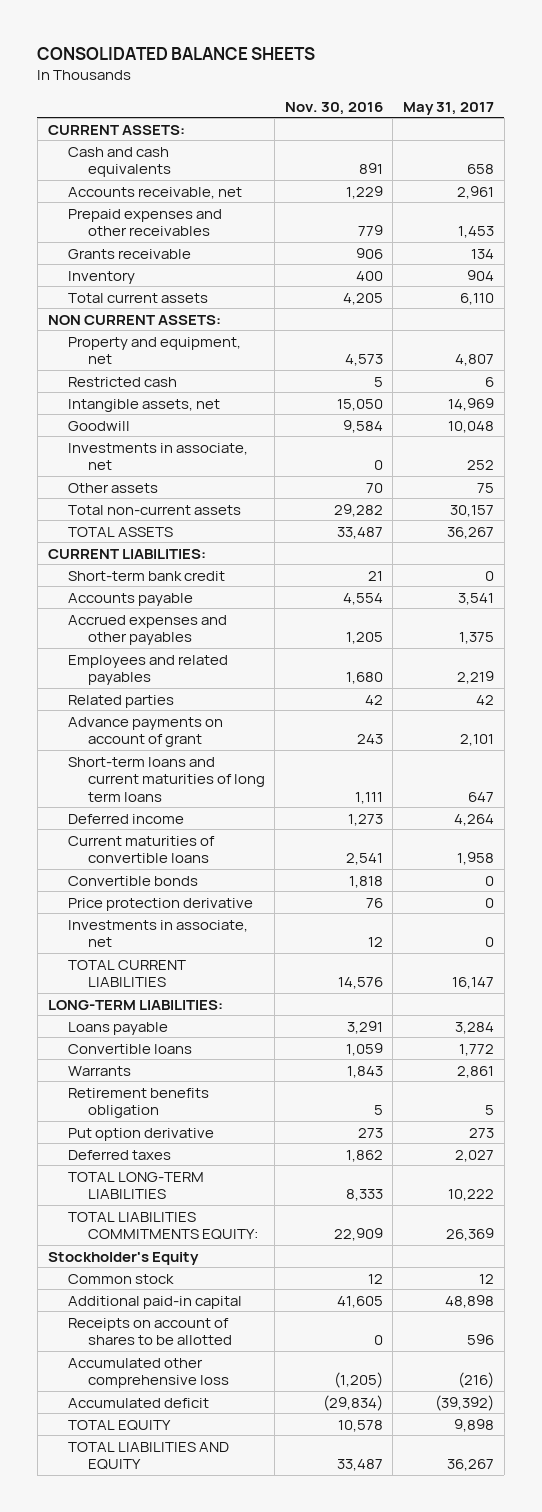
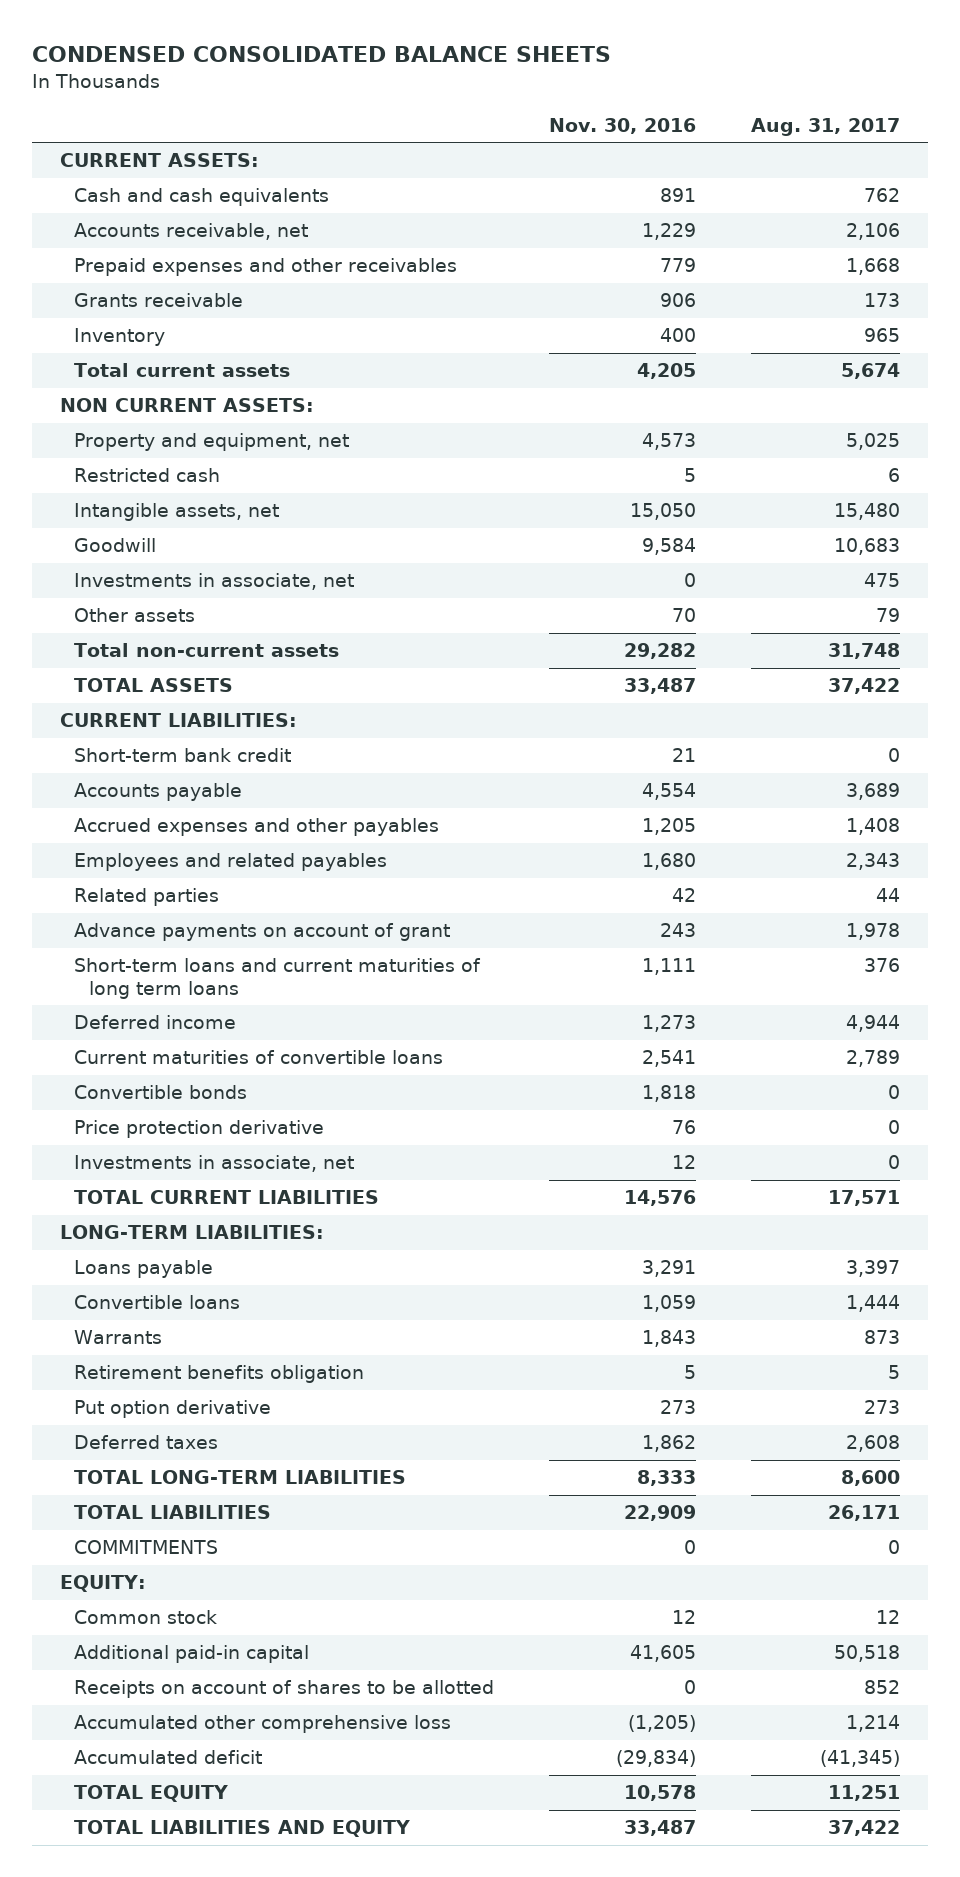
- CONSOLIDATED BALANCE SHEETS
+ CONDENSED CONSOLIDATED BALANCE SHEETS
- | Nov. 30, 2016 | May 31, 2017
+ | Nov. 30, 2016 | Aug. 31, 2017
- TOTAL LIABILITIES COMMITMENTS EQUITY: | 22,909 | 26,369
- Stockholder's Equity
+ TOTAL LIABILITIES | 22,909 | 26,171
+ COMMITMENTS | 0 | 0
+ EQUITY:

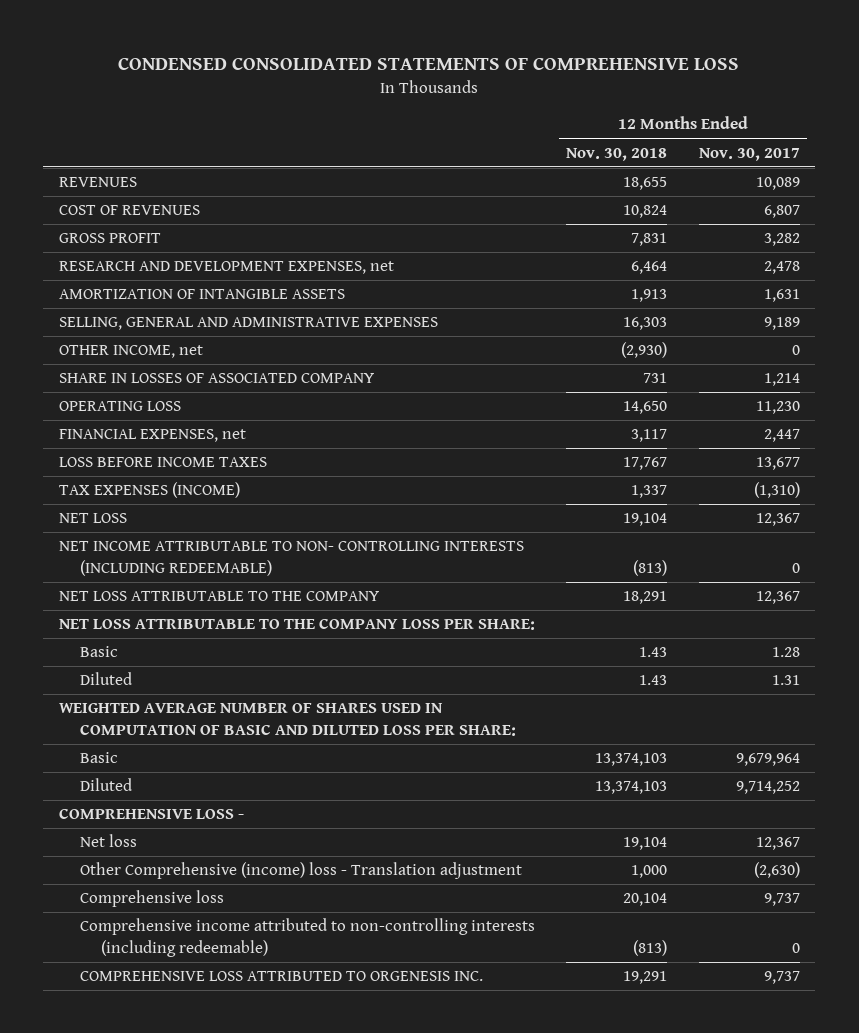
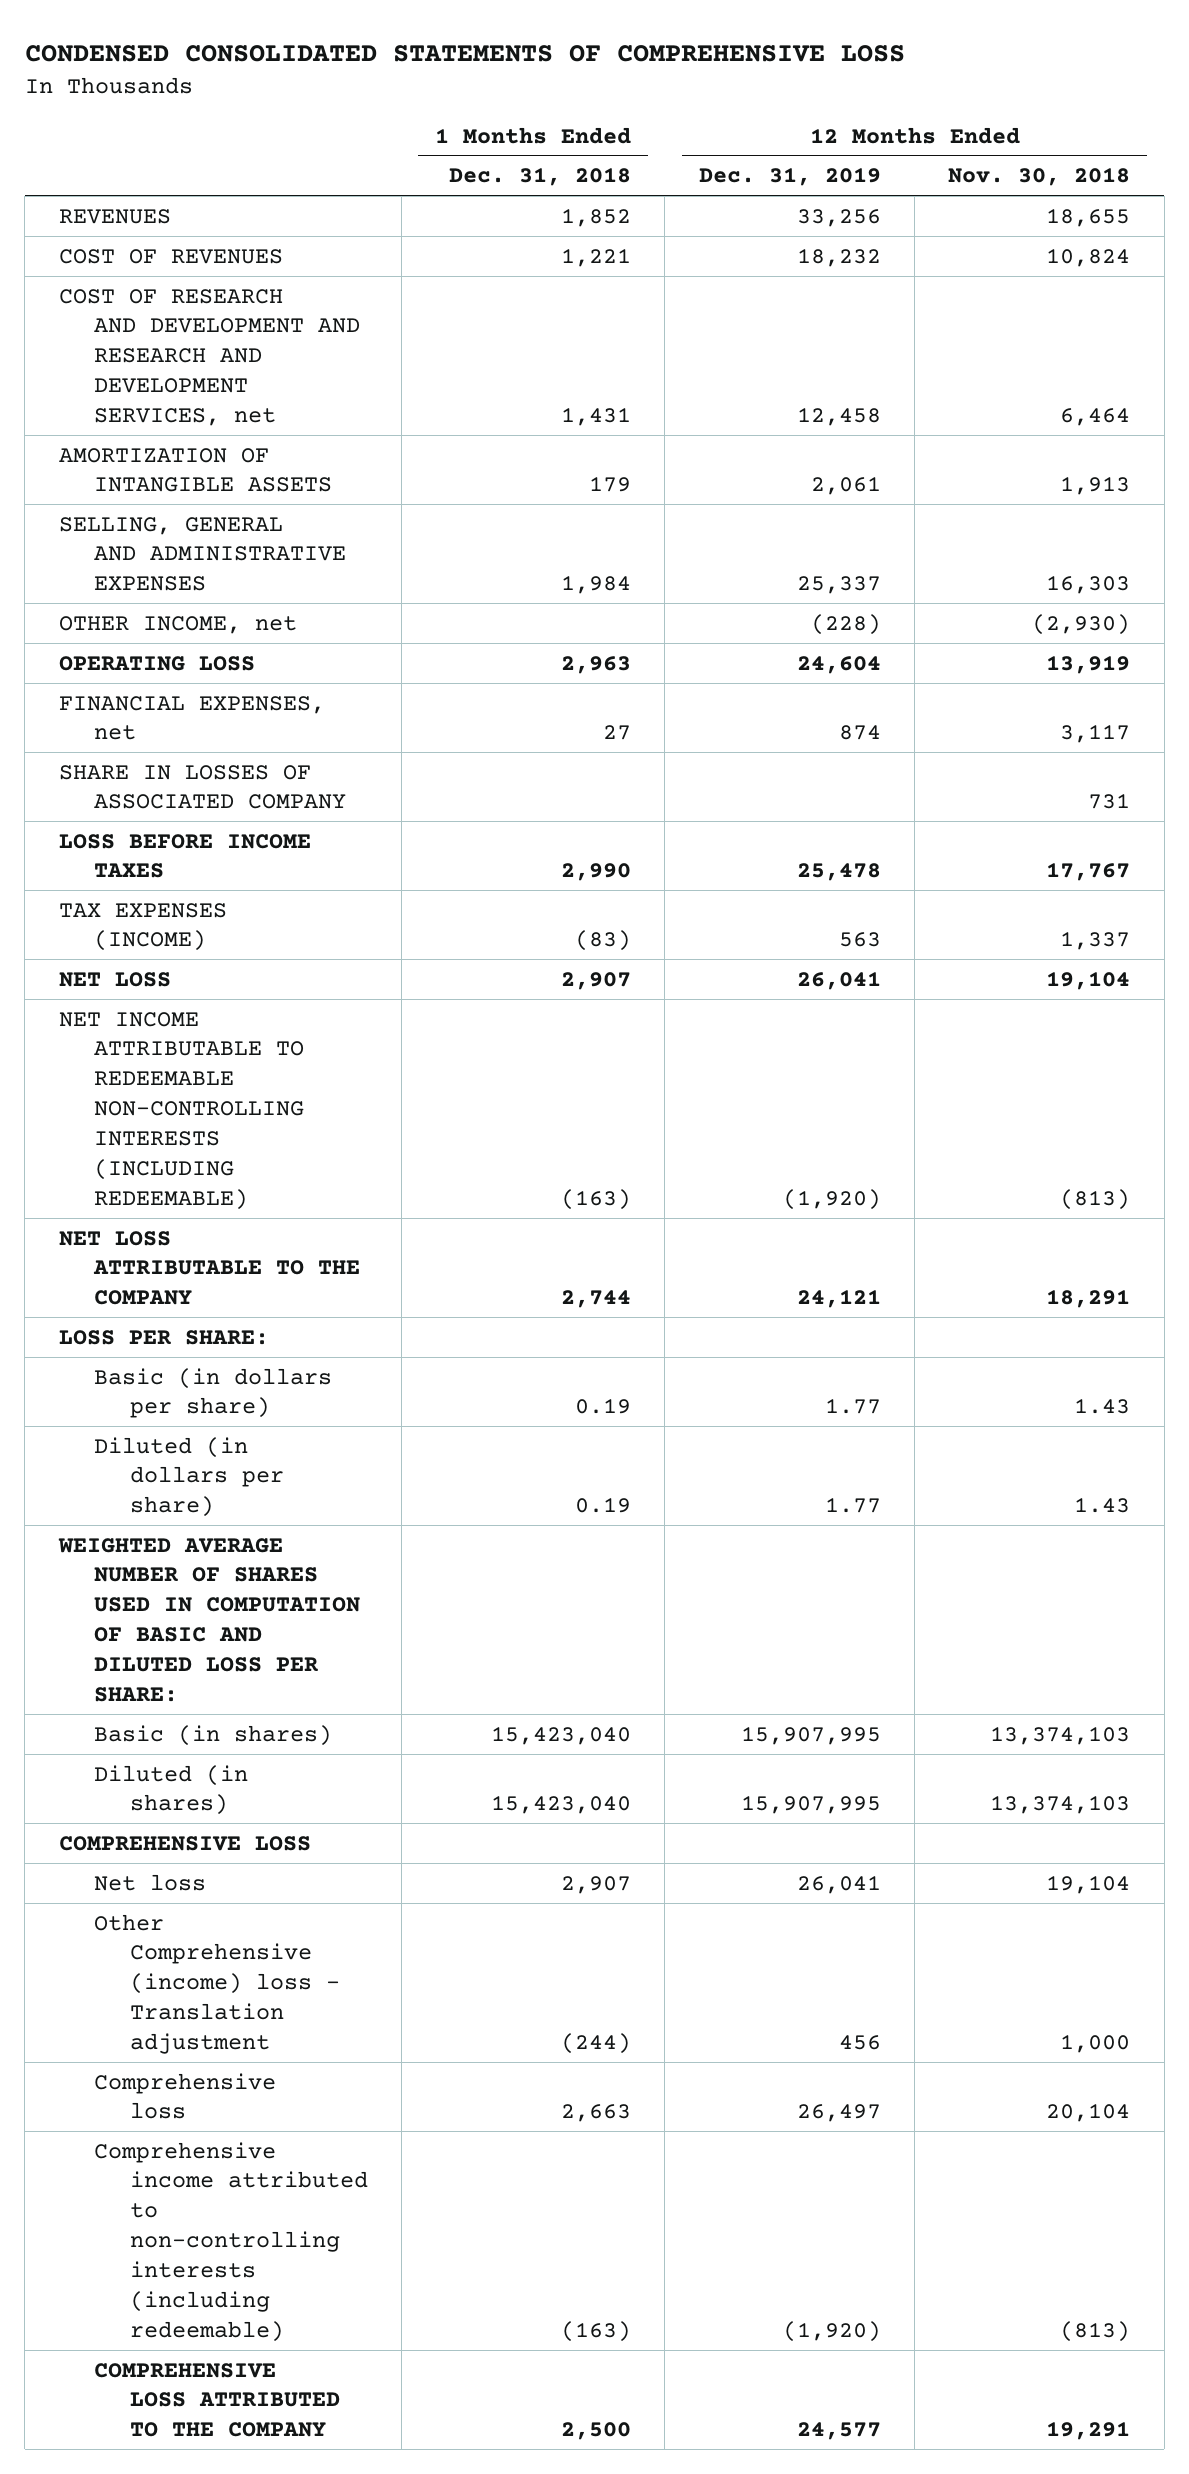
- | 12 Months Ended Nov. 30, 2018 | 12 Months Ended Nov. 30, 2017
+ | 1 Months Ended Dec. 31, 2018 | 12 Months Ended Dec. 31, 2019 | 12 Months Ended Nov. 30, 2018
- GROSS PROFIT | 7,831 | 3,282
- RESEARCH AND DEVELOPMENT EXPENSES, net | 6,464 | 2,478
+ COST OF RESEARCH AND DEVELOPMENT AND RESEARCH AND DEVELOPMENT SERVICES, net | 1,431 | 12,458 | 6,464
- OPERATING LOSS | 14,650 | 11,230
+ OPERATING LOSS | 2,963 | 24,604 | 13,919
moved down: SHARE IN LOSSES OF ASSOCIATED COMPANY | | | 731
- NET INCOME ATTRIBUTABLE TO NON- CONTROLLING INTERESTS (INCLUDING REDEEMABLE) | (813) | 0
+ NET INCOME ATTRIBUTABLE TO REDEEMABLE NON-CONTROLLING INTERESTS (INCLUDING REDEEMABLE) | (163) | (1,920) | (813)
- NET LOSS ATTRIBUTABLE TO THE COMPANY LOSS PER SHARE:
- Basic | 1.43 | 1.28
- Diluted | 1.43 | 1.31
+ LOSS PER SHARE:
+ Basic (in dollars per share) | 0.19 | 1.77 | 1.43
+ Diluted (in dollars per share) | 0.19 | 1.77 | 1.43
- Basic | 13,374,103 | 9,679,964
- Diluted | 13,374,103 | 9,714,252
- COMPREHENSIVE LOSS -
+ Basic (in shares) | 15,423,040 | 15,907,995 | 13,374,103
+ Diluted (in shares) | 15,423,040 | 15,907,995 | 13,374,103
+ COMPREHENSIVE LOSS
- COMPREHENSIVE LOSS ATTRIBUTED TO ORGENESIS INC. | 19,291 | 9,737
+ COMPREHENSIVE LOSS ATTRIBUTED TO THE COMPANY | 2,500 | 24,577 | 19,291

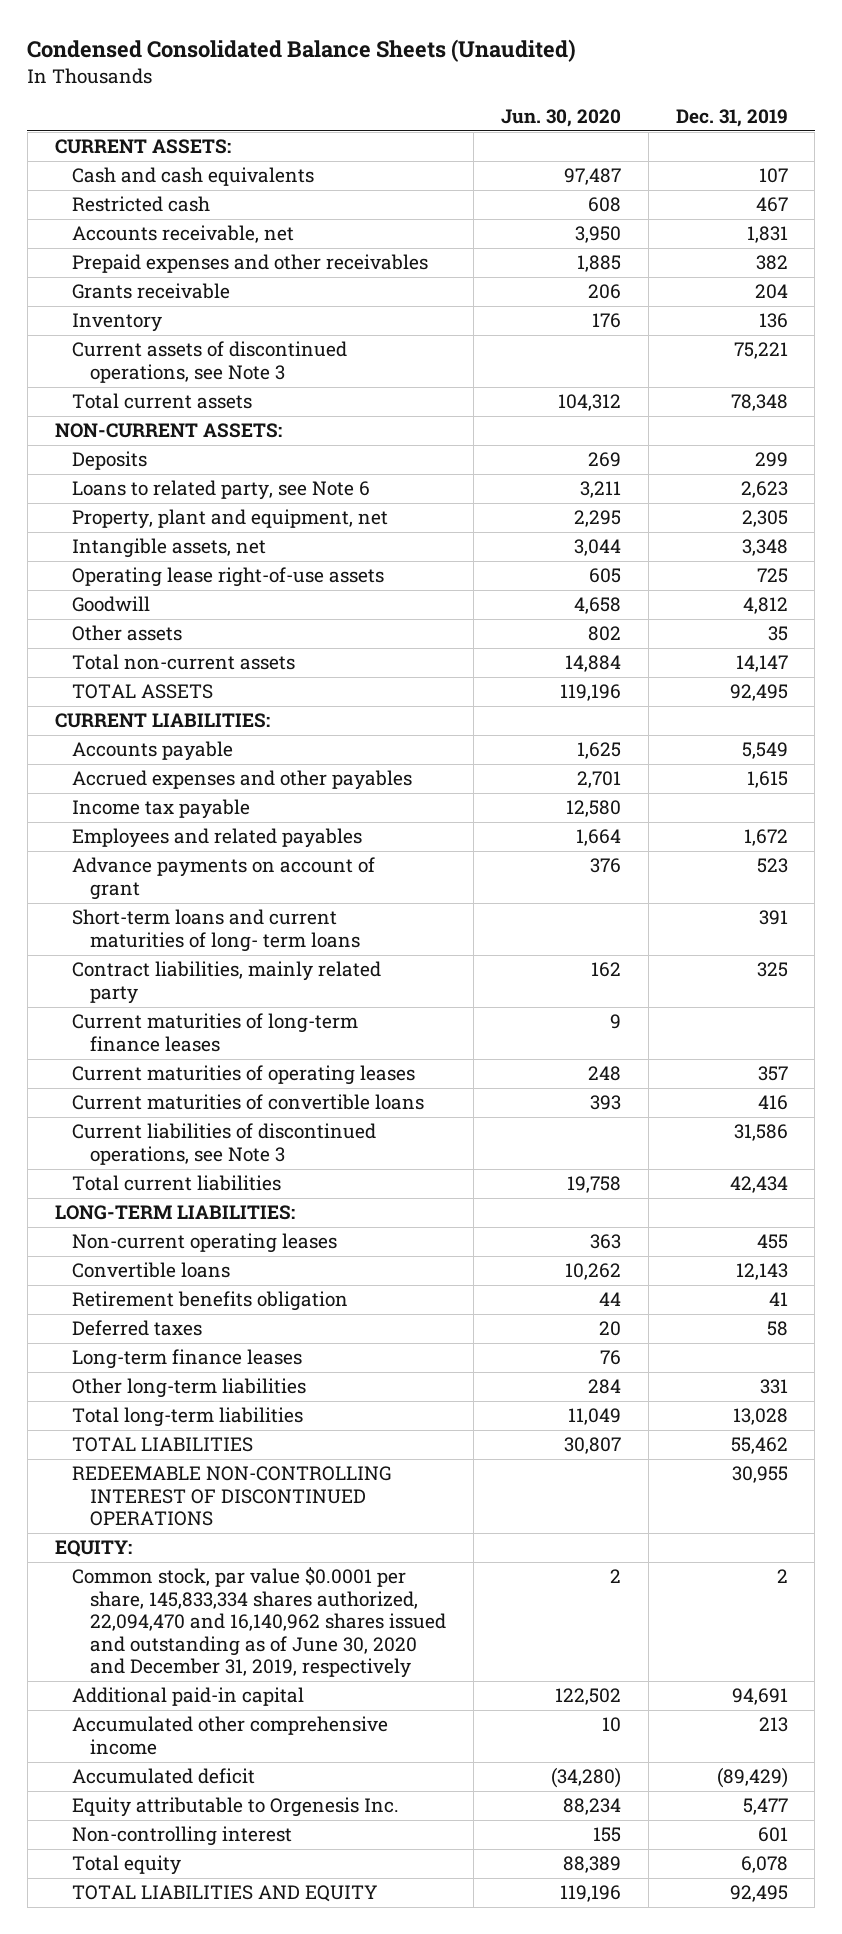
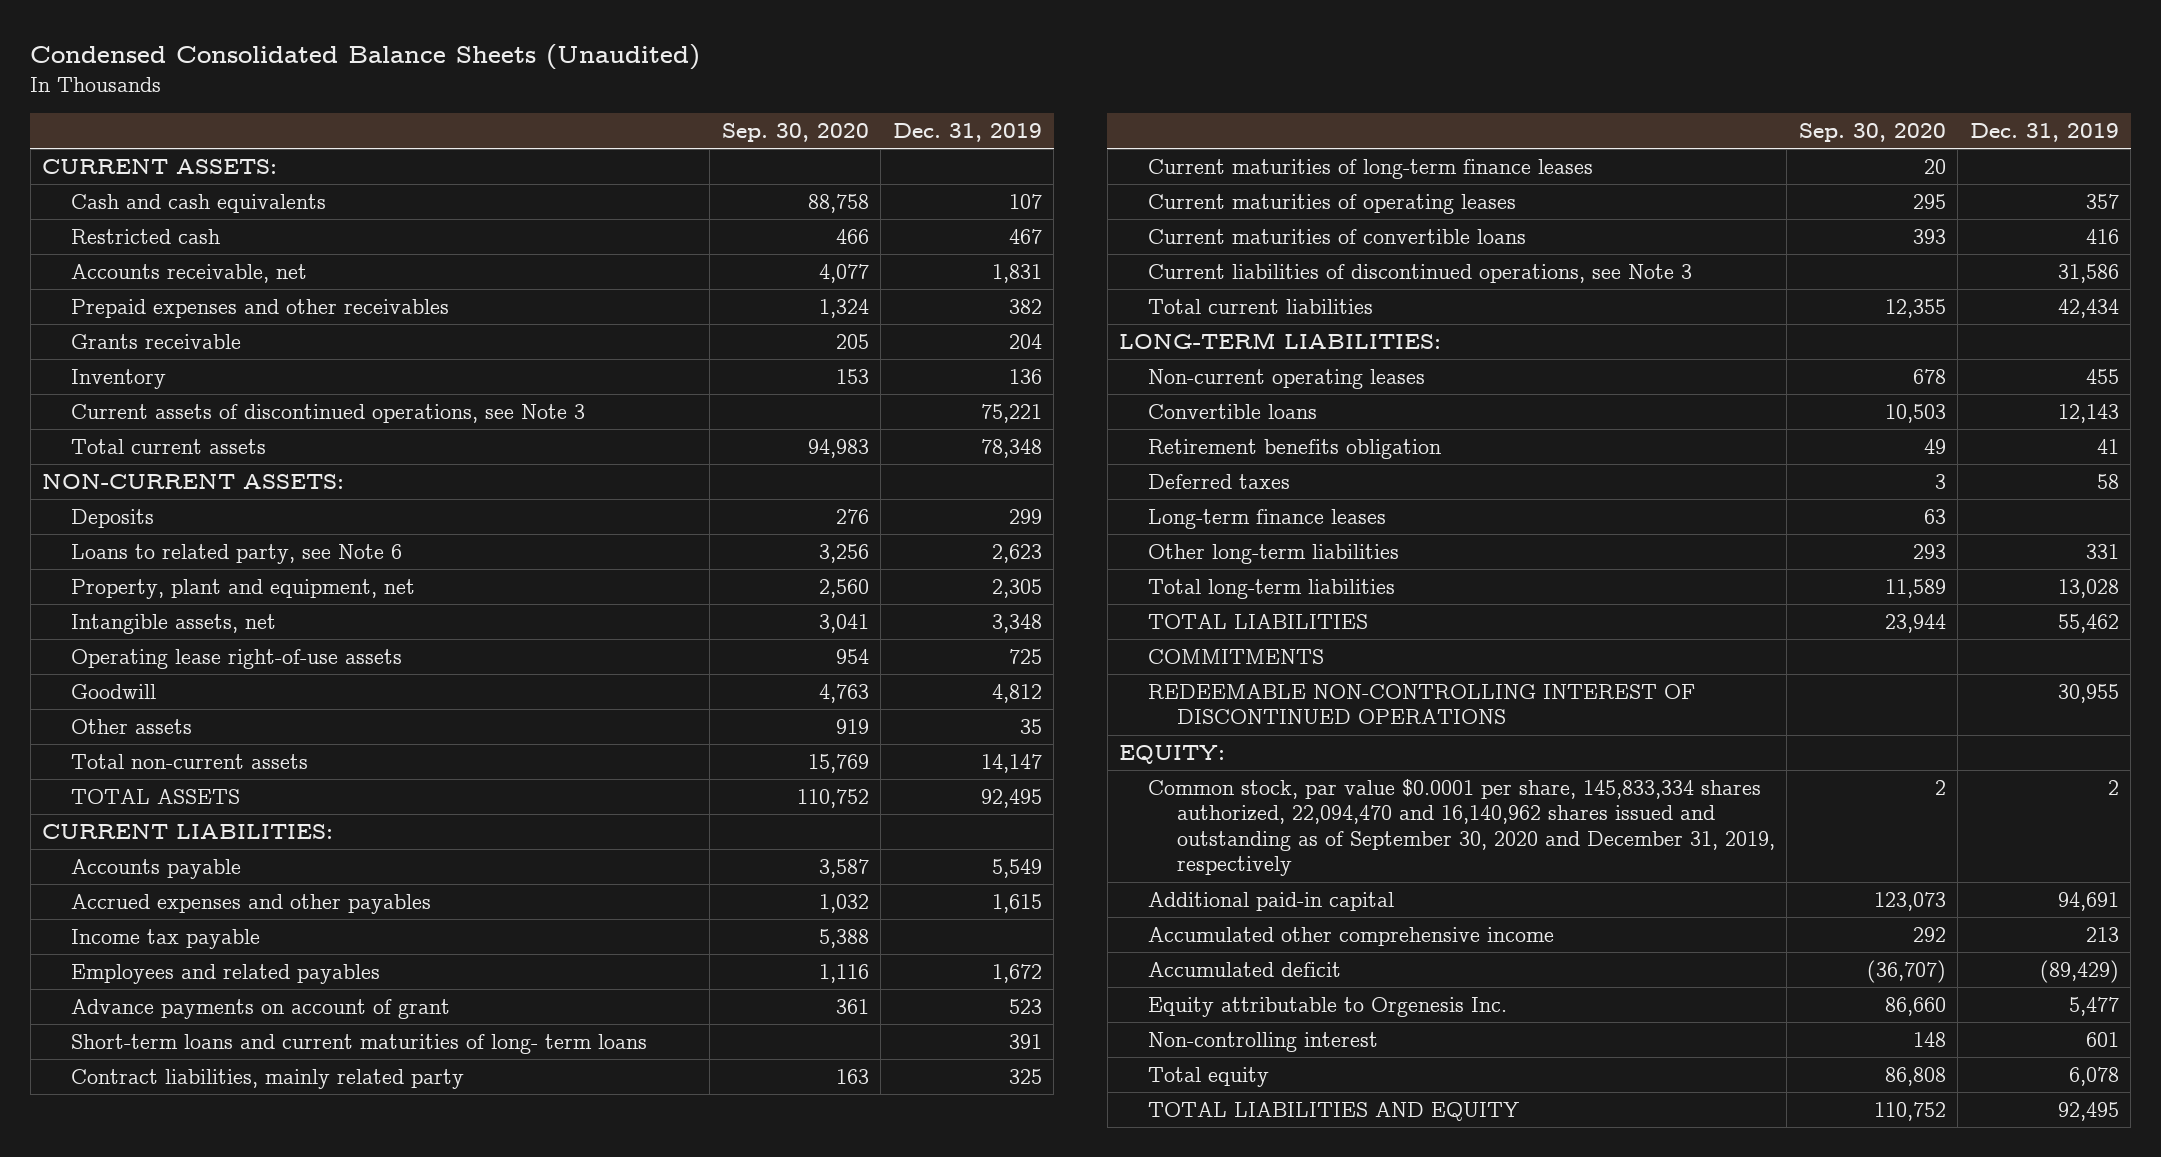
- | Jun. 30, 2020 | Dec. 31, 2019
+ | Sep. 30, 2020 | Dec. 31, 2019
+ COMMITMENTS
- Common stock, par value $0.0001 per share, 145,833,334 shares authorized, 22,094,470 and 16,140,962 shares issued and outstanding as of June 30, 2020 and December 31, 2019, respectively | 2 | 2
+ Common stock, par value $0.0001 per share, 145,833,334 shares authorized, 22,094,470 and 16,140,962 shares issued and outstanding as of September 30, 2020 and December 31, 2019, respectively | 2 | 2

